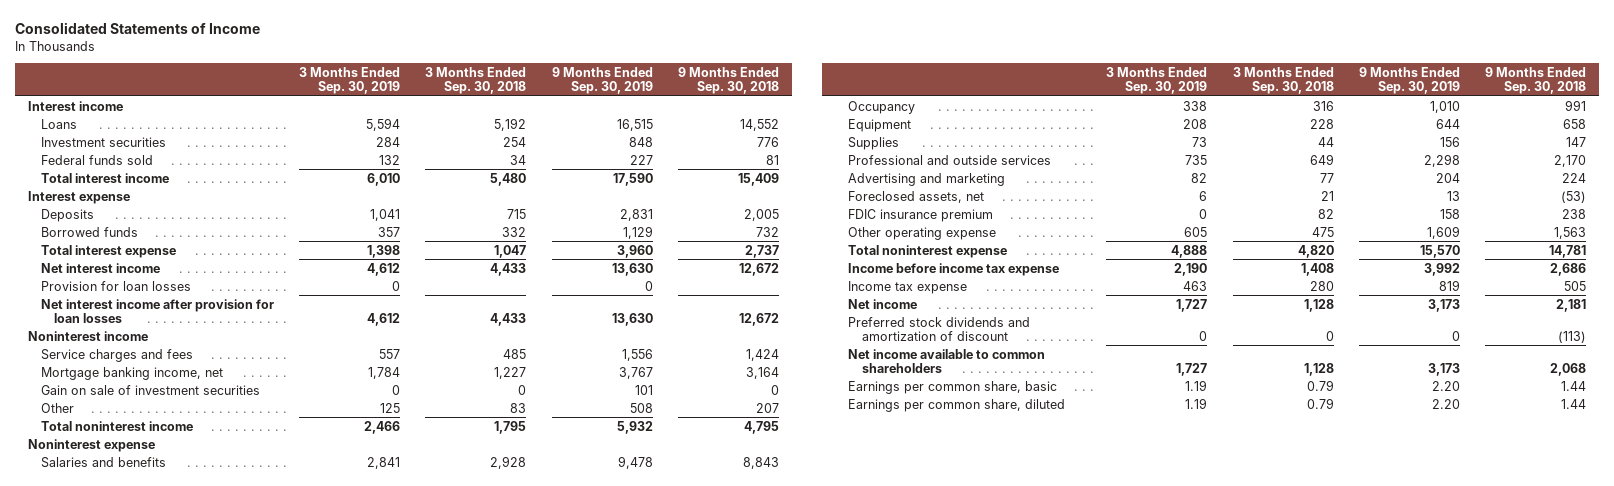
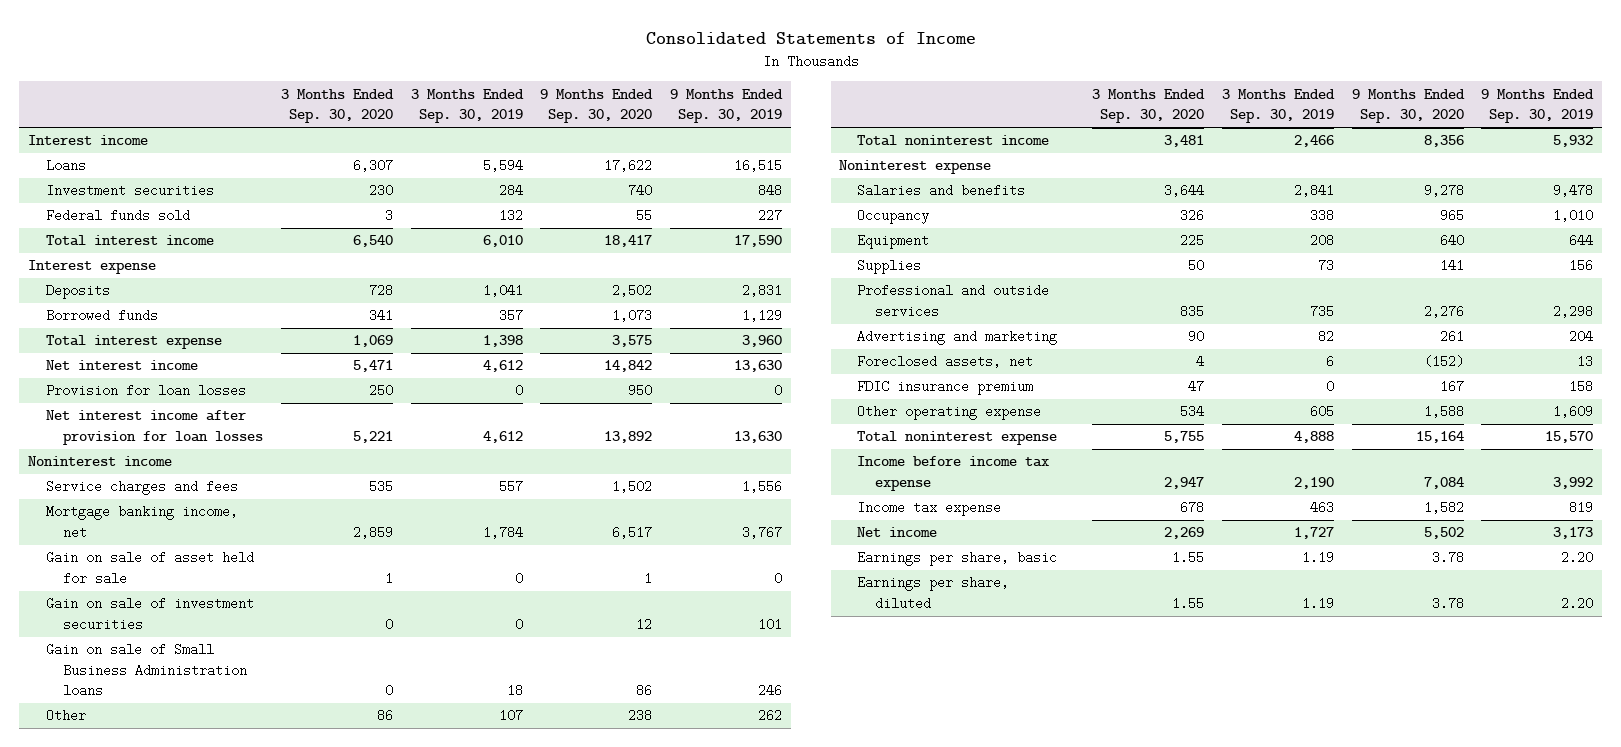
- | 3 Months Ended Sep. 30, 2019 | 3 Months Ended Sep. 30, 2018 | 9 Months Ended Sep. 30, 2019 | 9 Months Ended Sep. 30, 2018
+ | 3 Months Ended Sep. 30, 2020 | 3 Months Ended Sep. 30, 2019 | 9 Months Ended Sep. 30, 2020 | 9 Months Ended Sep. 30, 2019
+ Gain on sale of asset held for sale | 1 | 0 | 1 | 0
- Other | 125 | 83 | 508 | 207
+ Gain on sale of Small Business Administration loans | 0 | 18 | 86 | 246
+ Other | 86 | 107 | 238 | 262
- Preferred stock dividends and amortization of discount | 0 | 0 | 0 | (113)
- Net income available to common shareholders | 1,727 | 1,128 | 3,173 | 2,068
- Earnings per common share, basic | 1.19 | 0.79 | 2.20 | 1.44
- Earnings per common share, diluted | 1.19 | 0.79 | 2.20 | 1.44
+ Earnings per share, basic | 1.55 | 1.19 | 3.78 | 2.20
+ Earnings per share, diluted | 1.55 | 1.19 | 3.78 | 2.20

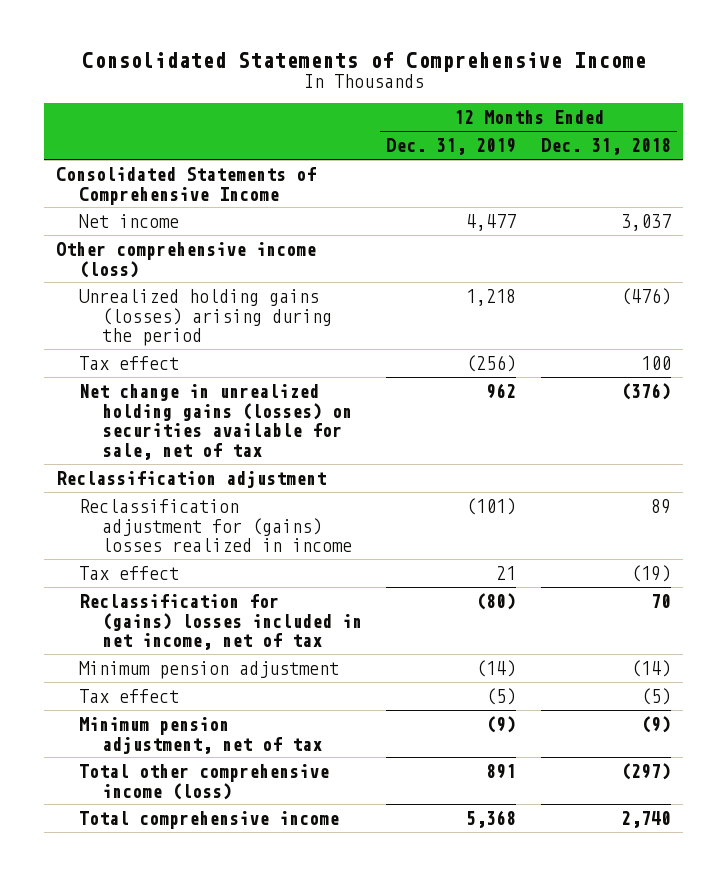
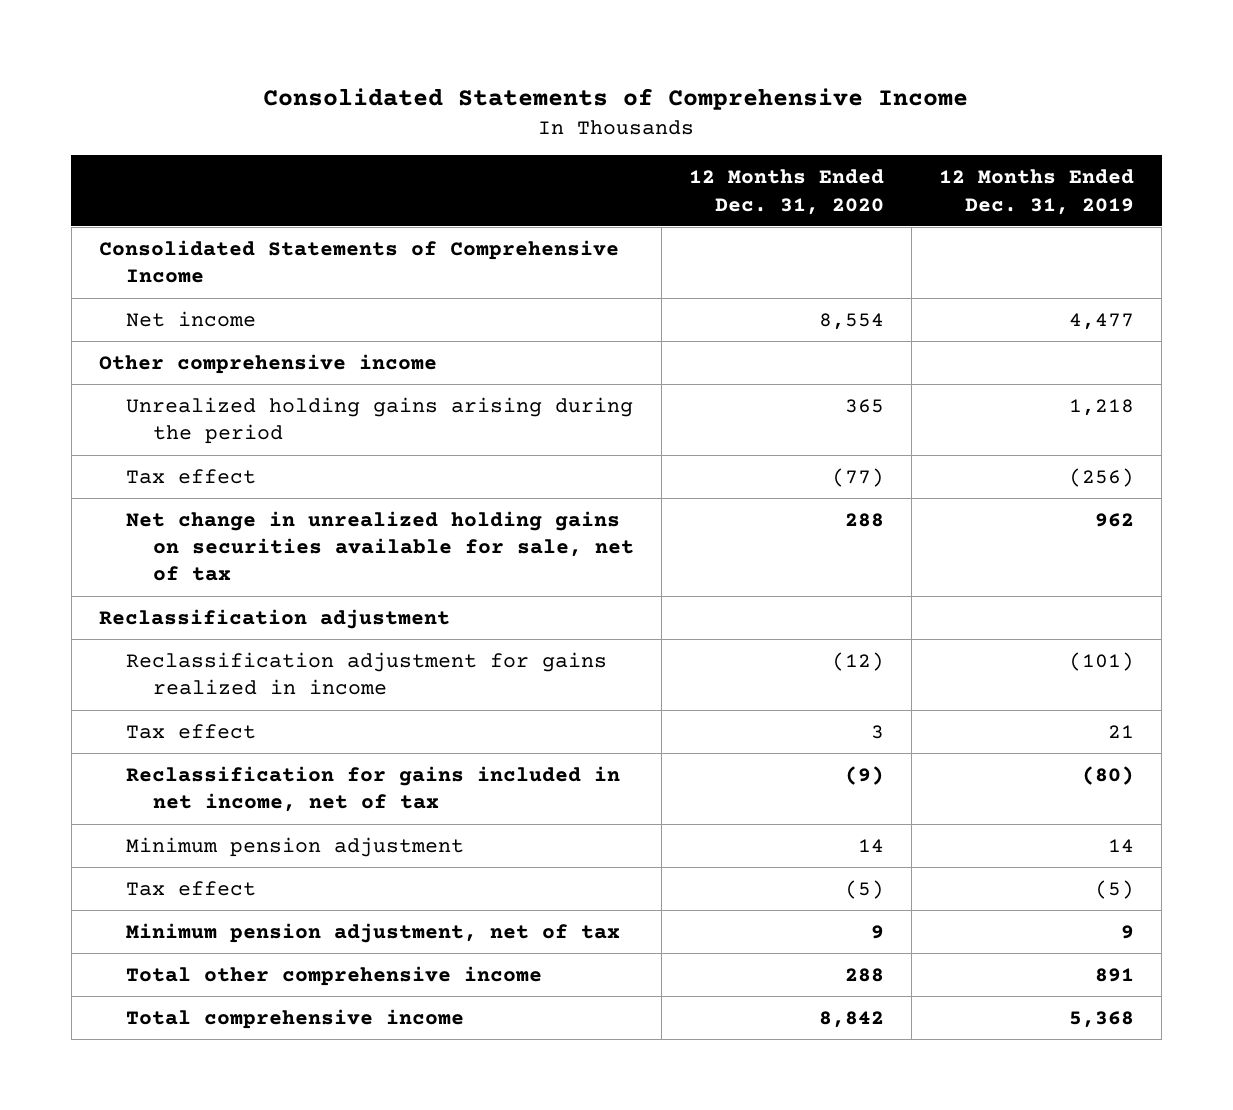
- | 12 Months Ended Dec. 31, 2019 | 12 Months Ended Dec. 31, 2018
+ | 12 Months Ended Dec. 31, 2020 | 12 Months Ended Dec. 31, 2019
- Other comprehensive income (loss)
- Unrealized holding gains (losses) arising during the period | 1,218 | (476)
+ Other comprehensive income
+ Unrealized holding gains arising during the period | 365 | 1,218
- Net change in unrealized holding gains (losses) on securities available for sale, net of tax | 962 | (376)
+ Net change in unrealized holding gains on securities available for sale, net of tax | 288 | 962
- Reclassification adjustment for (gains) losses realized in income | (101) | 89
+ Reclassification adjustment for gains realized in income | (12) | (101)
- Reclassification for (gains) losses included in net income, net of tax | (80) | 70
- Minimum pension adjustment | (14) | (14)
+ Reclassification for gains included in net income, net of tax | (9) | (80)
+ Minimum pension adjustment | 14 | 14
- Minimum pension adjustment, net of tax | (9) | (9)
- Total other comprehensive income (loss) | 891 | (297)
+ Minimum pension adjustment, net of tax | 9 | 9
+ Total other comprehensive income | 288 | 891

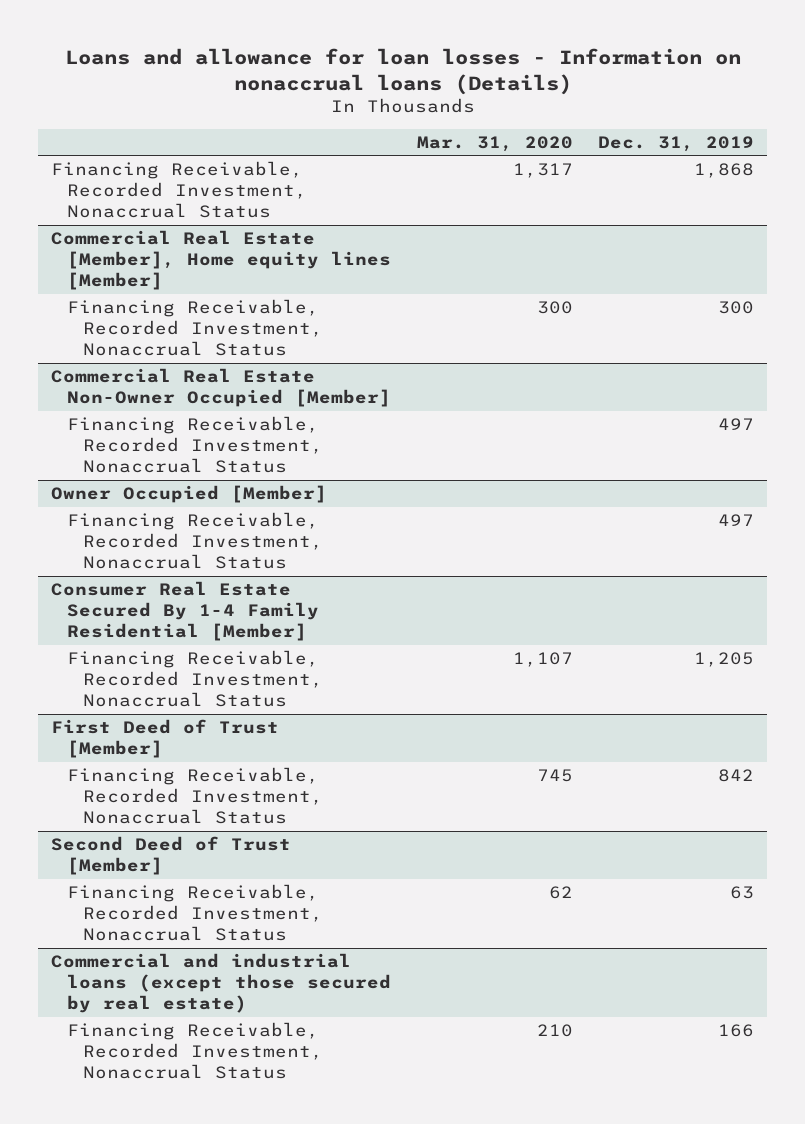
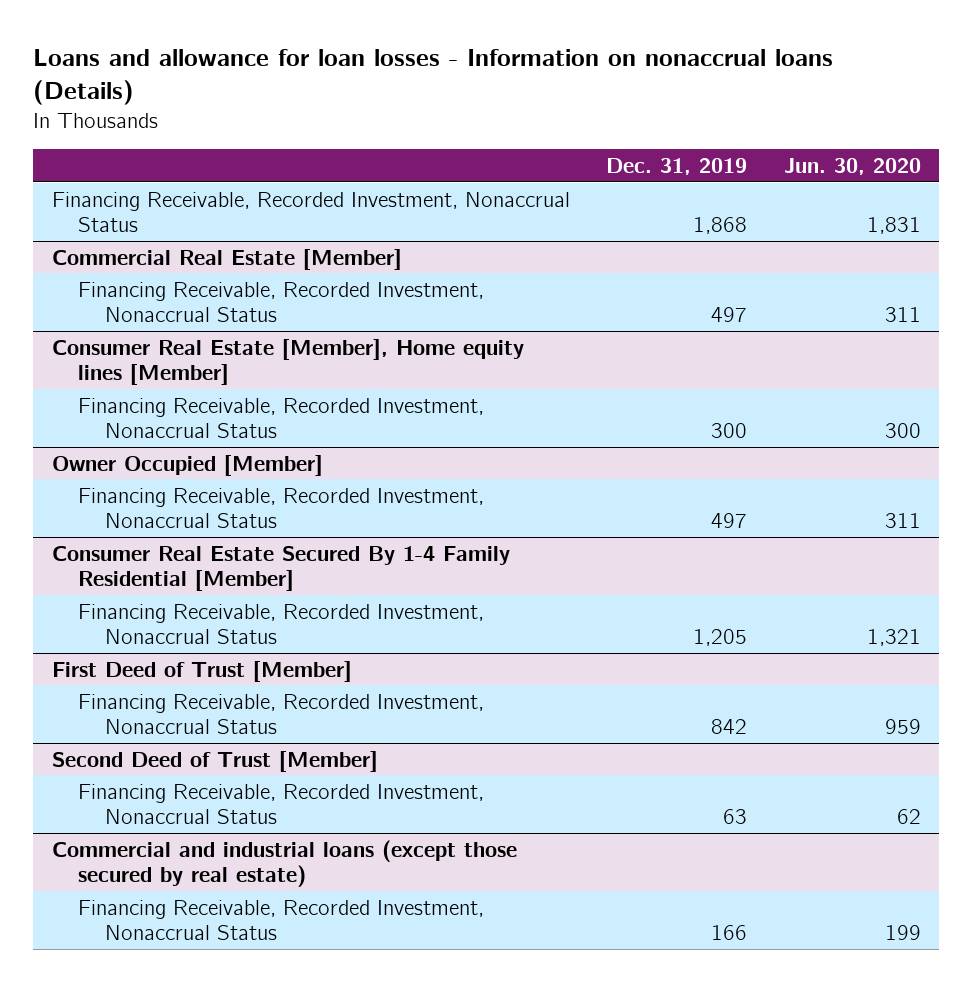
- | Mar. 31, 2020 | Dec. 31, 2019
+ | Dec. 31, 2019 | Jun. 30, 2020
- Commercial Real Estate [Member], Home equity lines [Member]
- Financing Receivable, Recorded Investment, Nonaccrual Status | 300 | 300
- Commercial Real Estate Non-Owner Occupied [Member]
+ Commercial Real Estate [Member]
+ Consumer Real Estate [Member], Home equity lines [Member]
+ Financing Receivable, Recorded Investment, Nonaccrual Status | 300 | 300

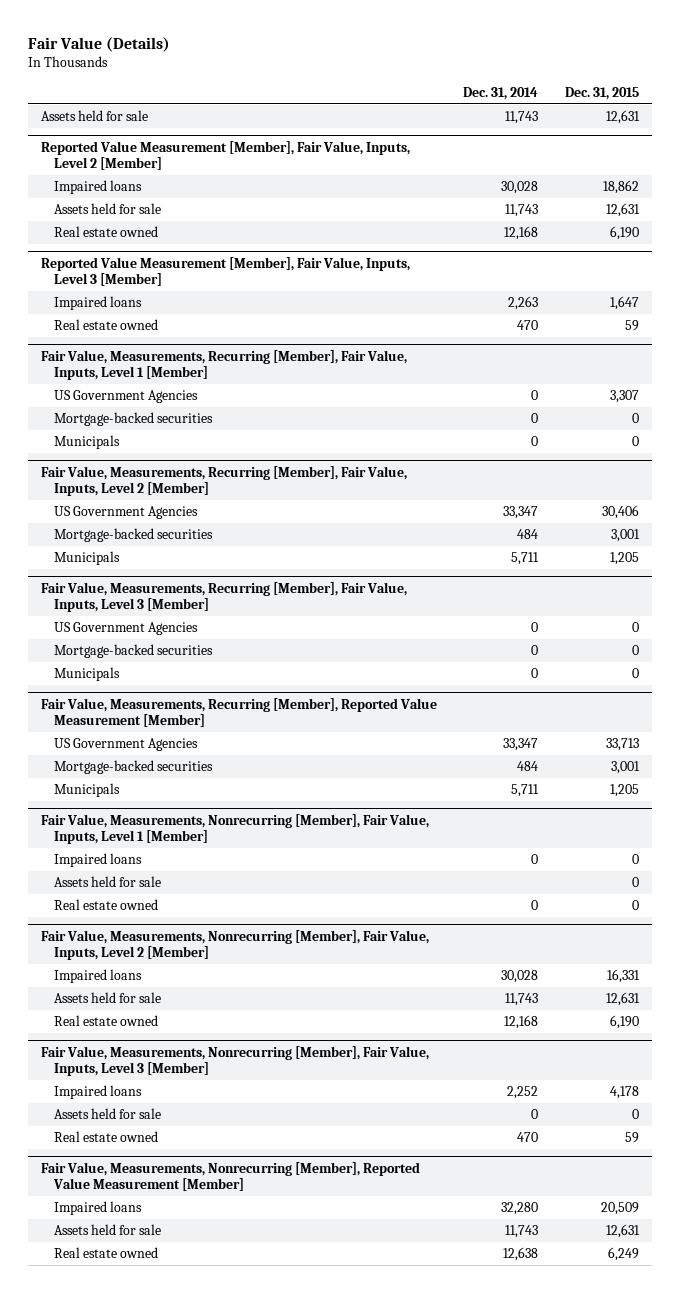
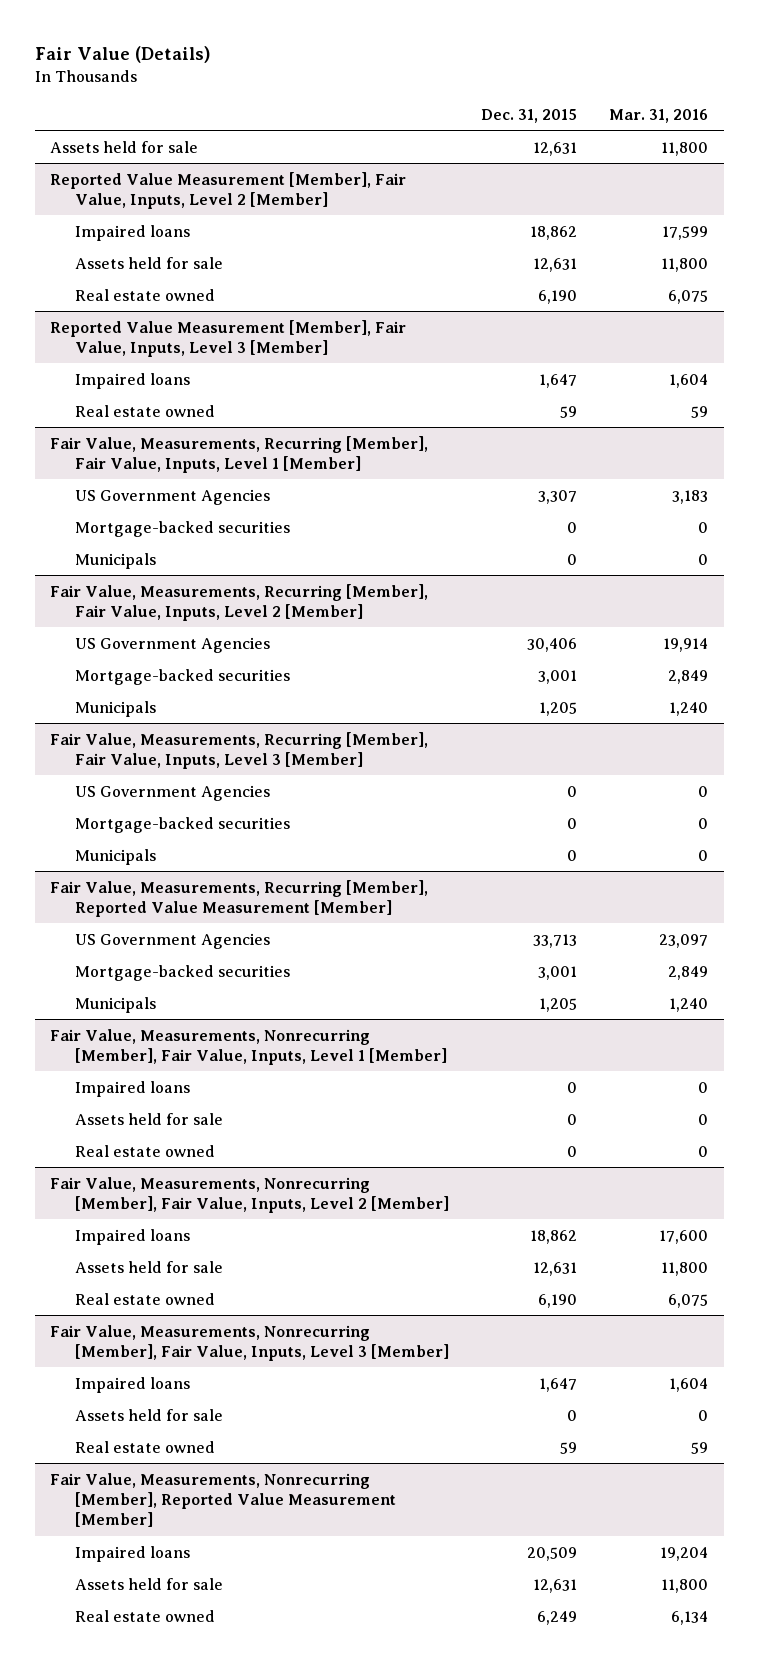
- | Dec. 31, 2014 | Dec. 31, 2015
+ | Dec. 31, 2015 | Mar. 31, 2016
@ Fair Value, Measurements, Nonrecurring [Member], Fair Value, Inputs, Level 2 [Member]
- Impaired loans | 30,028 | 16,331
+ Impaired loans | 18,862 | 17,600
@ Fair Value, Measurements, Nonrecurring [Member], Fair Value, Inputs, Level 3 [Member]
- Impaired loans | 2,252 | 4,178
+ Impaired loans | 1,647 | 1,604

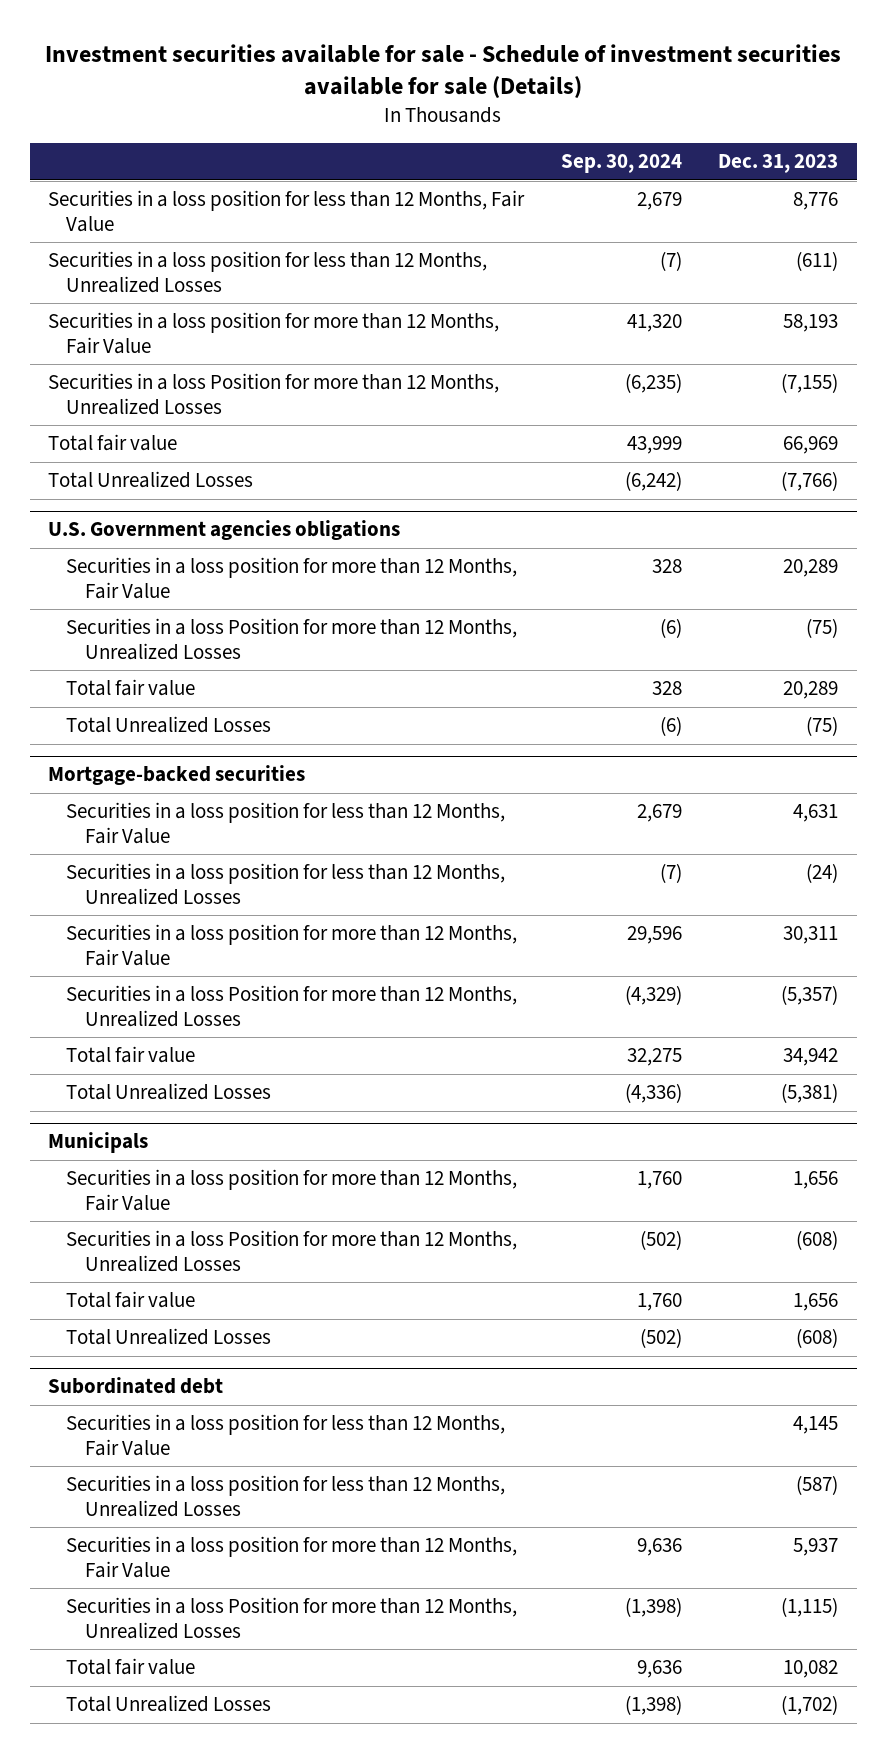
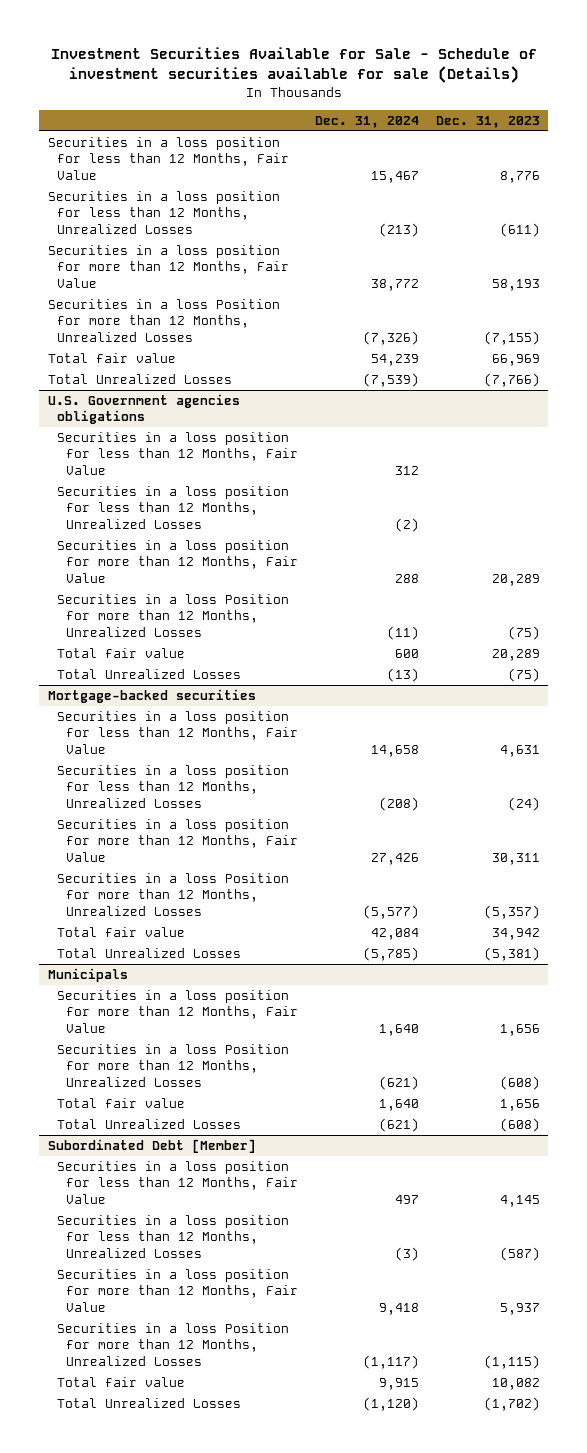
- Investment securities available for sale - Schedule of investment securities available for sale (Details)
+ Investment Securities Available for Sale - Schedule of investment securities available for sale (Details)
- | Sep. 30, 2024 | Dec. 31, 2023
+ | Dec. 31, 2024 | Dec. 31, 2023
@ U.S. Government agencies obligations
+ Securities in a loss position for less than 12 Months, Fair Value | 312 |
+ Securities in a loss position for less than 12 Months, Unrealized Losses | (2) |
- Subordinated debt
+ Subordinated Debt [Member]

